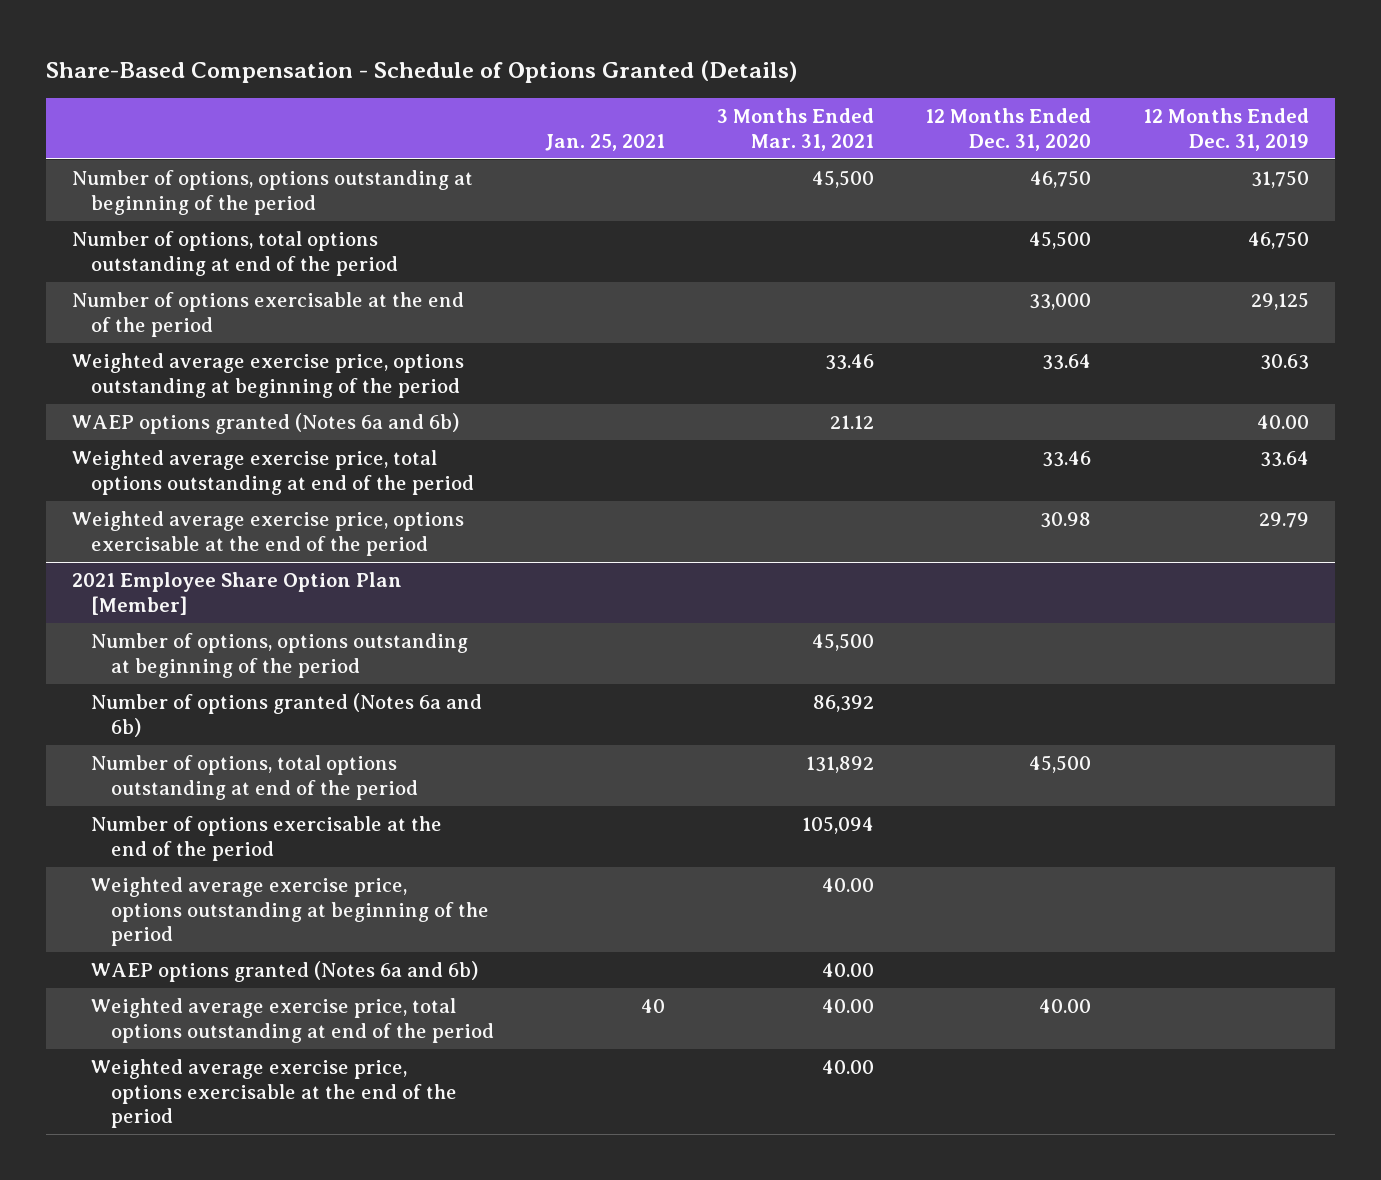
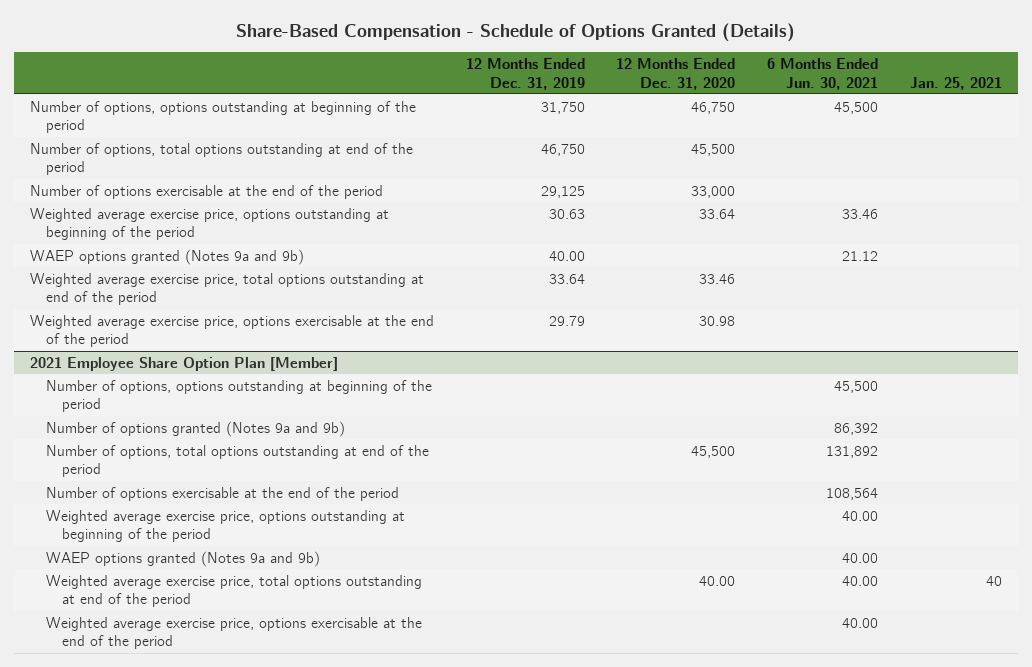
- | Jan. 25, 2021 | 3 Months Ended Mar. 31, 2021 | 12 Months Ended Dec. 31, 2020 | 12 Months Ended Dec. 31, 2019
+ | 12 Months Ended Dec. 31, 2019 | 12 Months Ended Dec. 31, 2020 | 6 Months Ended Jun. 30, 2021 | Jan. 25, 2021
- WAEP options granted (Notes 6a and 6b) | | 21.12 | | 40.00
+ WAEP options granted (Notes 9a and 9b) | 40.00 | | 21.12 |
@ 2021 Employee Share Option Plan [Member]
- Number of options granted (Notes 6a and 6b) | | 86,392 | |
+ Number of options granted (Notes 9a and 9b) | | | 86,392 |
- WAEP options granted (Notes 6a and 6b) | | 40.00 | |
+ WAEP options granted (Notes 9a and 9b) | | | 40.00 |

